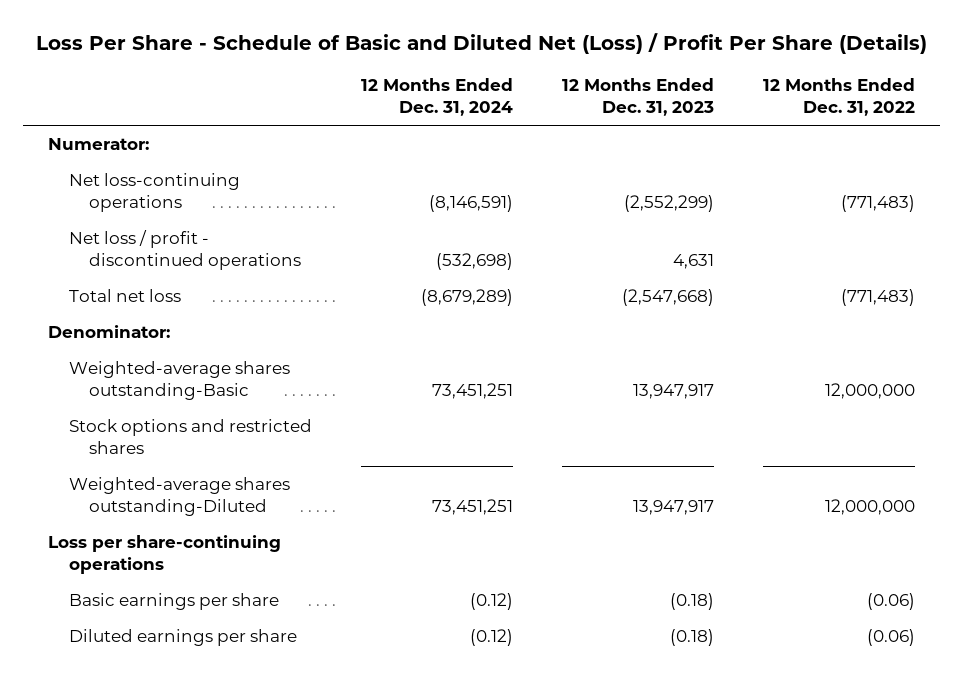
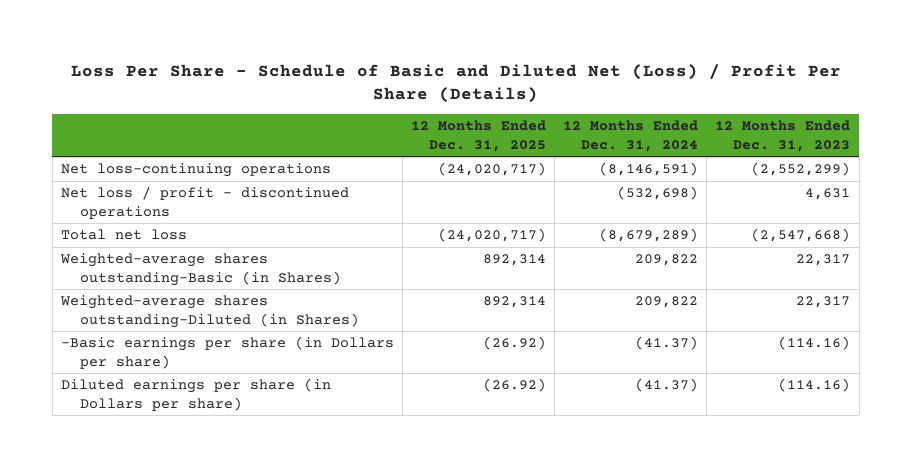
- | 12 Months Ended Dec. 31, 2024 | 12 Months Ended Dec. 31, 2023 | 12 Months Ended Dec. 31, 2022
+ | 12 Months Ended Dec. 31, 2025 | 12 Months Ended Dec. 31, 2024 | 12 Months Ended Dec. 31, 2023
- Numerator:
- Denominator:
- Weighted-average shares outstanding-Basic | 73,451,251 | 13,947,917 | 12,000,000
- Stock options and restricted shares
- Weighted-average shares outstanding-Diluted | 73,451,251 | 13,947,917 | 12,000,000
- Loss per share-continuing operations
- Basic earnings per share | (0.12) | (0.18) | (0.06)
- Diluted earnings per share | (0.12) | (0.18) | (0.06)
+ Weighted-average shares outstanding-Basic (in Shares) | 892,314 | 209,822 | 22,317
+ Weighted-average shares outstanding-Diluted (in Shares) | 892,314 | 209,822 | 22,317
+ -Basic earnings per share (in Dollars per share) | (26.92) | (41.37) | (114.16)
+ Diluted earnings per share (in Dollars per share) | (26.92) | (41.37) | (114.16)

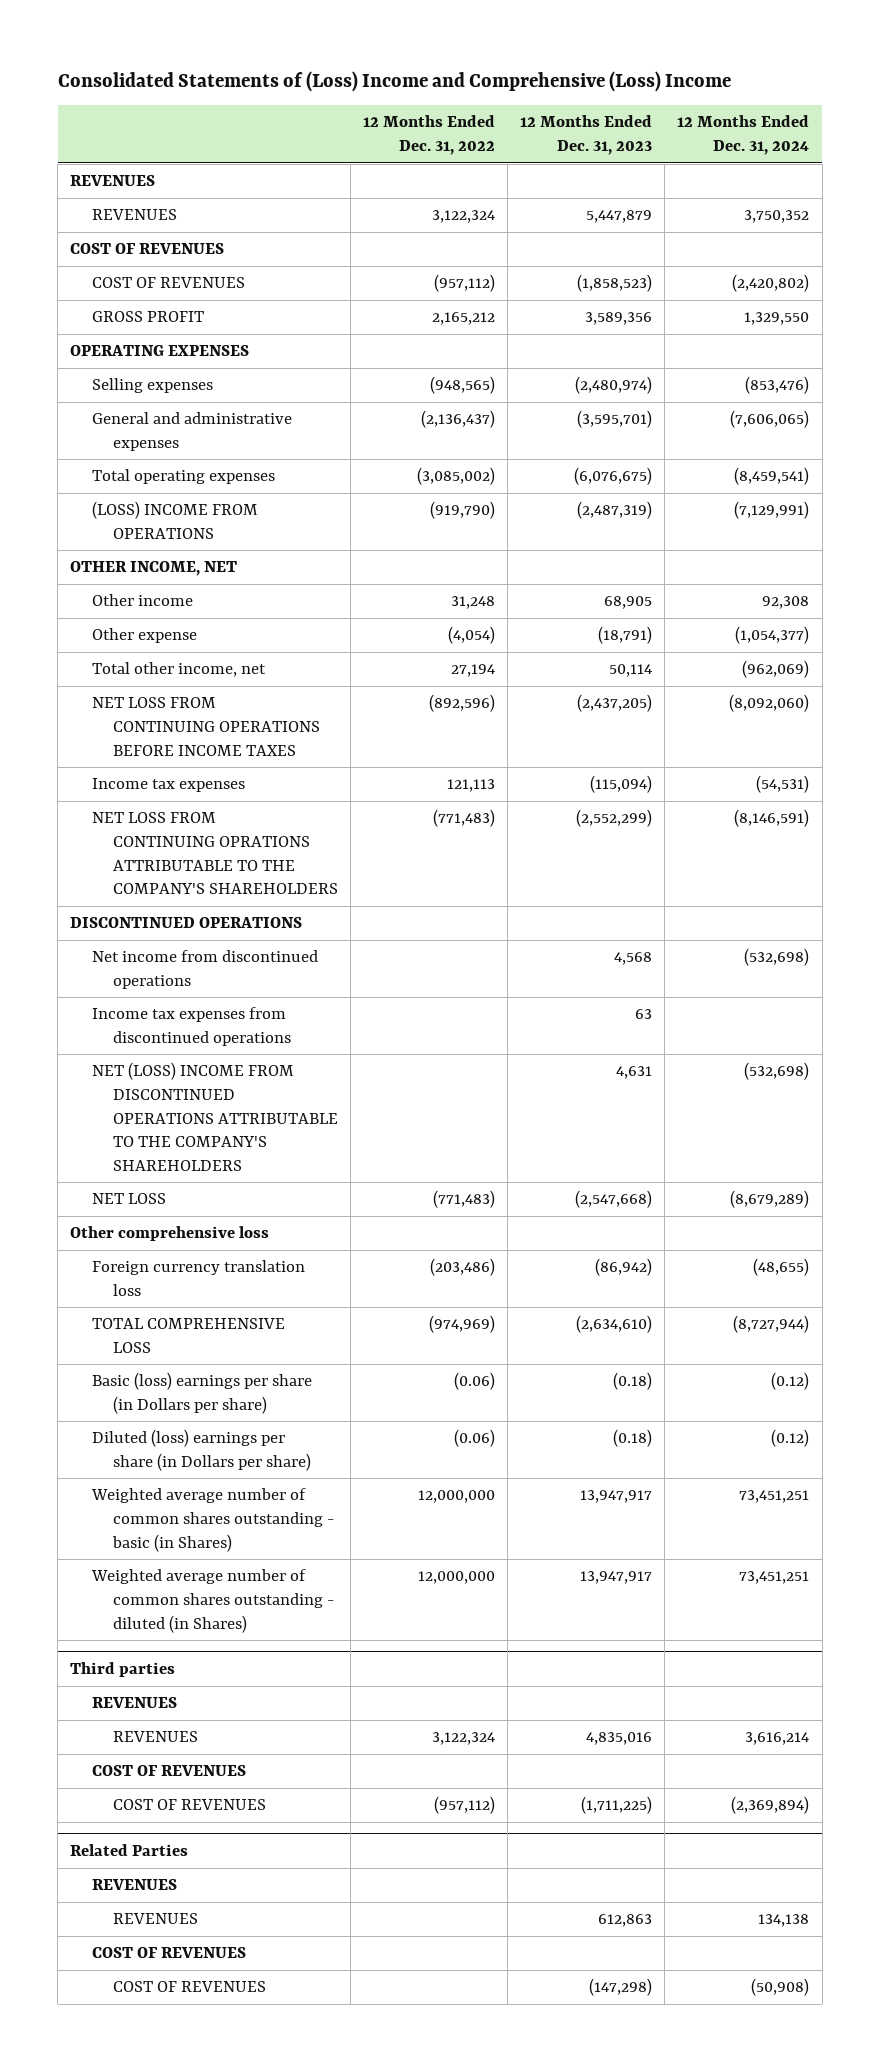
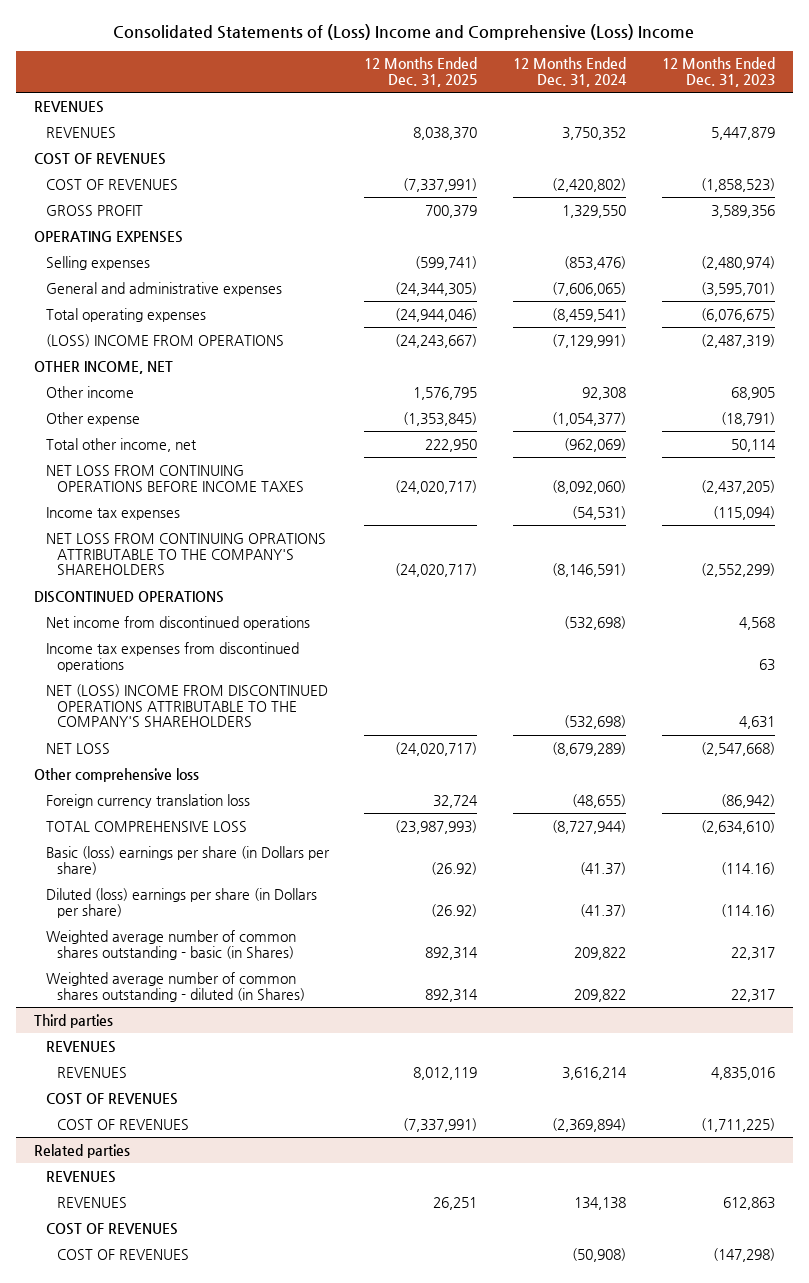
- | 12 Months Ended Dec. 31, 2022 | 12 Months Ended Dec. 31, 2023 | 12 Months Ended Dec. 31, 2024
+ | 12 Months Ended Dec. 31, 2025 | 12 Months Ended Dec. 31, 2024 | 12 Months Ended Dec. 31, 2023
- Basic (loss) earnings per share (in Dollars per share) | (0.06) | (0.18) | (0.12)
- Diluted (loss) earnings per share (in Dollars per share) | (0.06) | (0.18) | (0.12)
- Weighted average number of common shares outstanding - basic (in Shares) | 12,000,000 | 13,947,917 | 73,451,251
- Weighted average number of common shares outstanding - diluted (in Shares) | 12,000,000 | 13,947,917 | 73,451,251
+ Basic (loss) earnings per share (in Dollars per share) | (26.92) | (41.37) | (114.16)
+ Diluted (loss) earnings per share (in Dollars per share) | (26.92) | (41.37) | (114.16)
+ Weighted average number of common shares outstanding - basic (in Shares) | 892,314 | 209,822 | 22,317
+ Weighted average number of common shares outstanding - diluted (in Shares) | 892,314 | 209,822 | 22,317
- Related Parties
+ Related parties

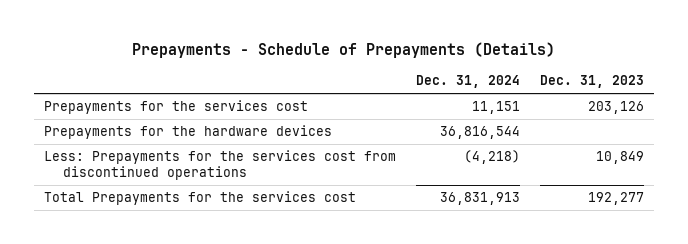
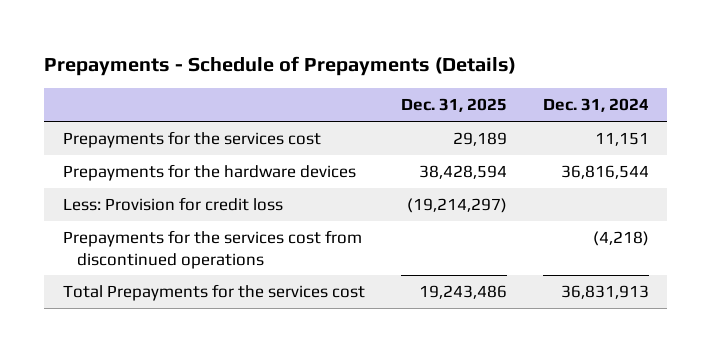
- | Dec. 31, 2024 | Dec. 31, 2023
+ | Dec. 31, 2025 | Dec. 31, 2024
- Less: Prepayments for the services cost from discontinued operations | (4,218) | 10,849
+ Less: Provision for credit loss | (19,214,297) |
+ Prepayments for the services cost from discontinued operations | | (4,218)

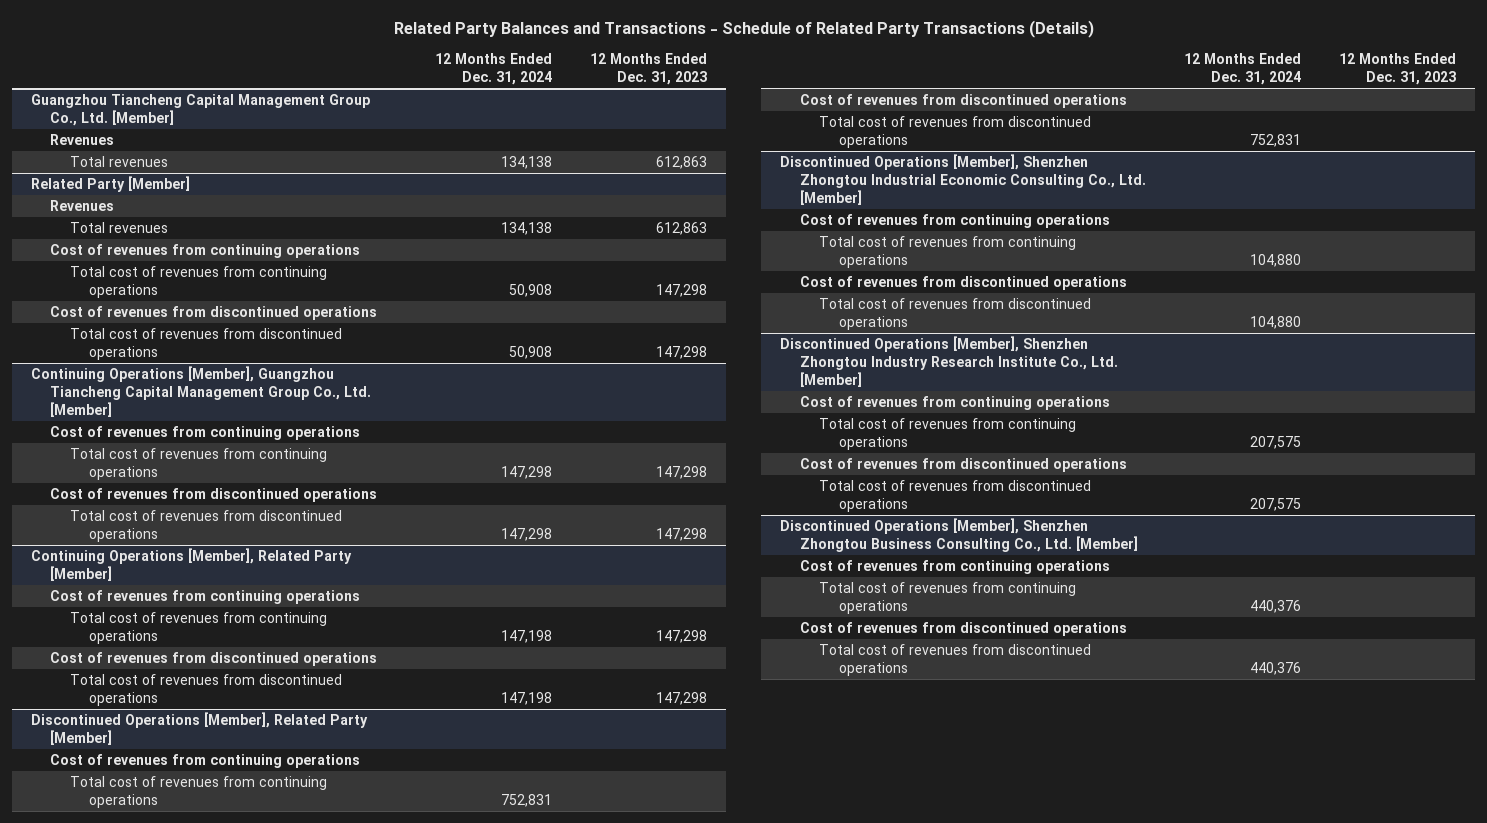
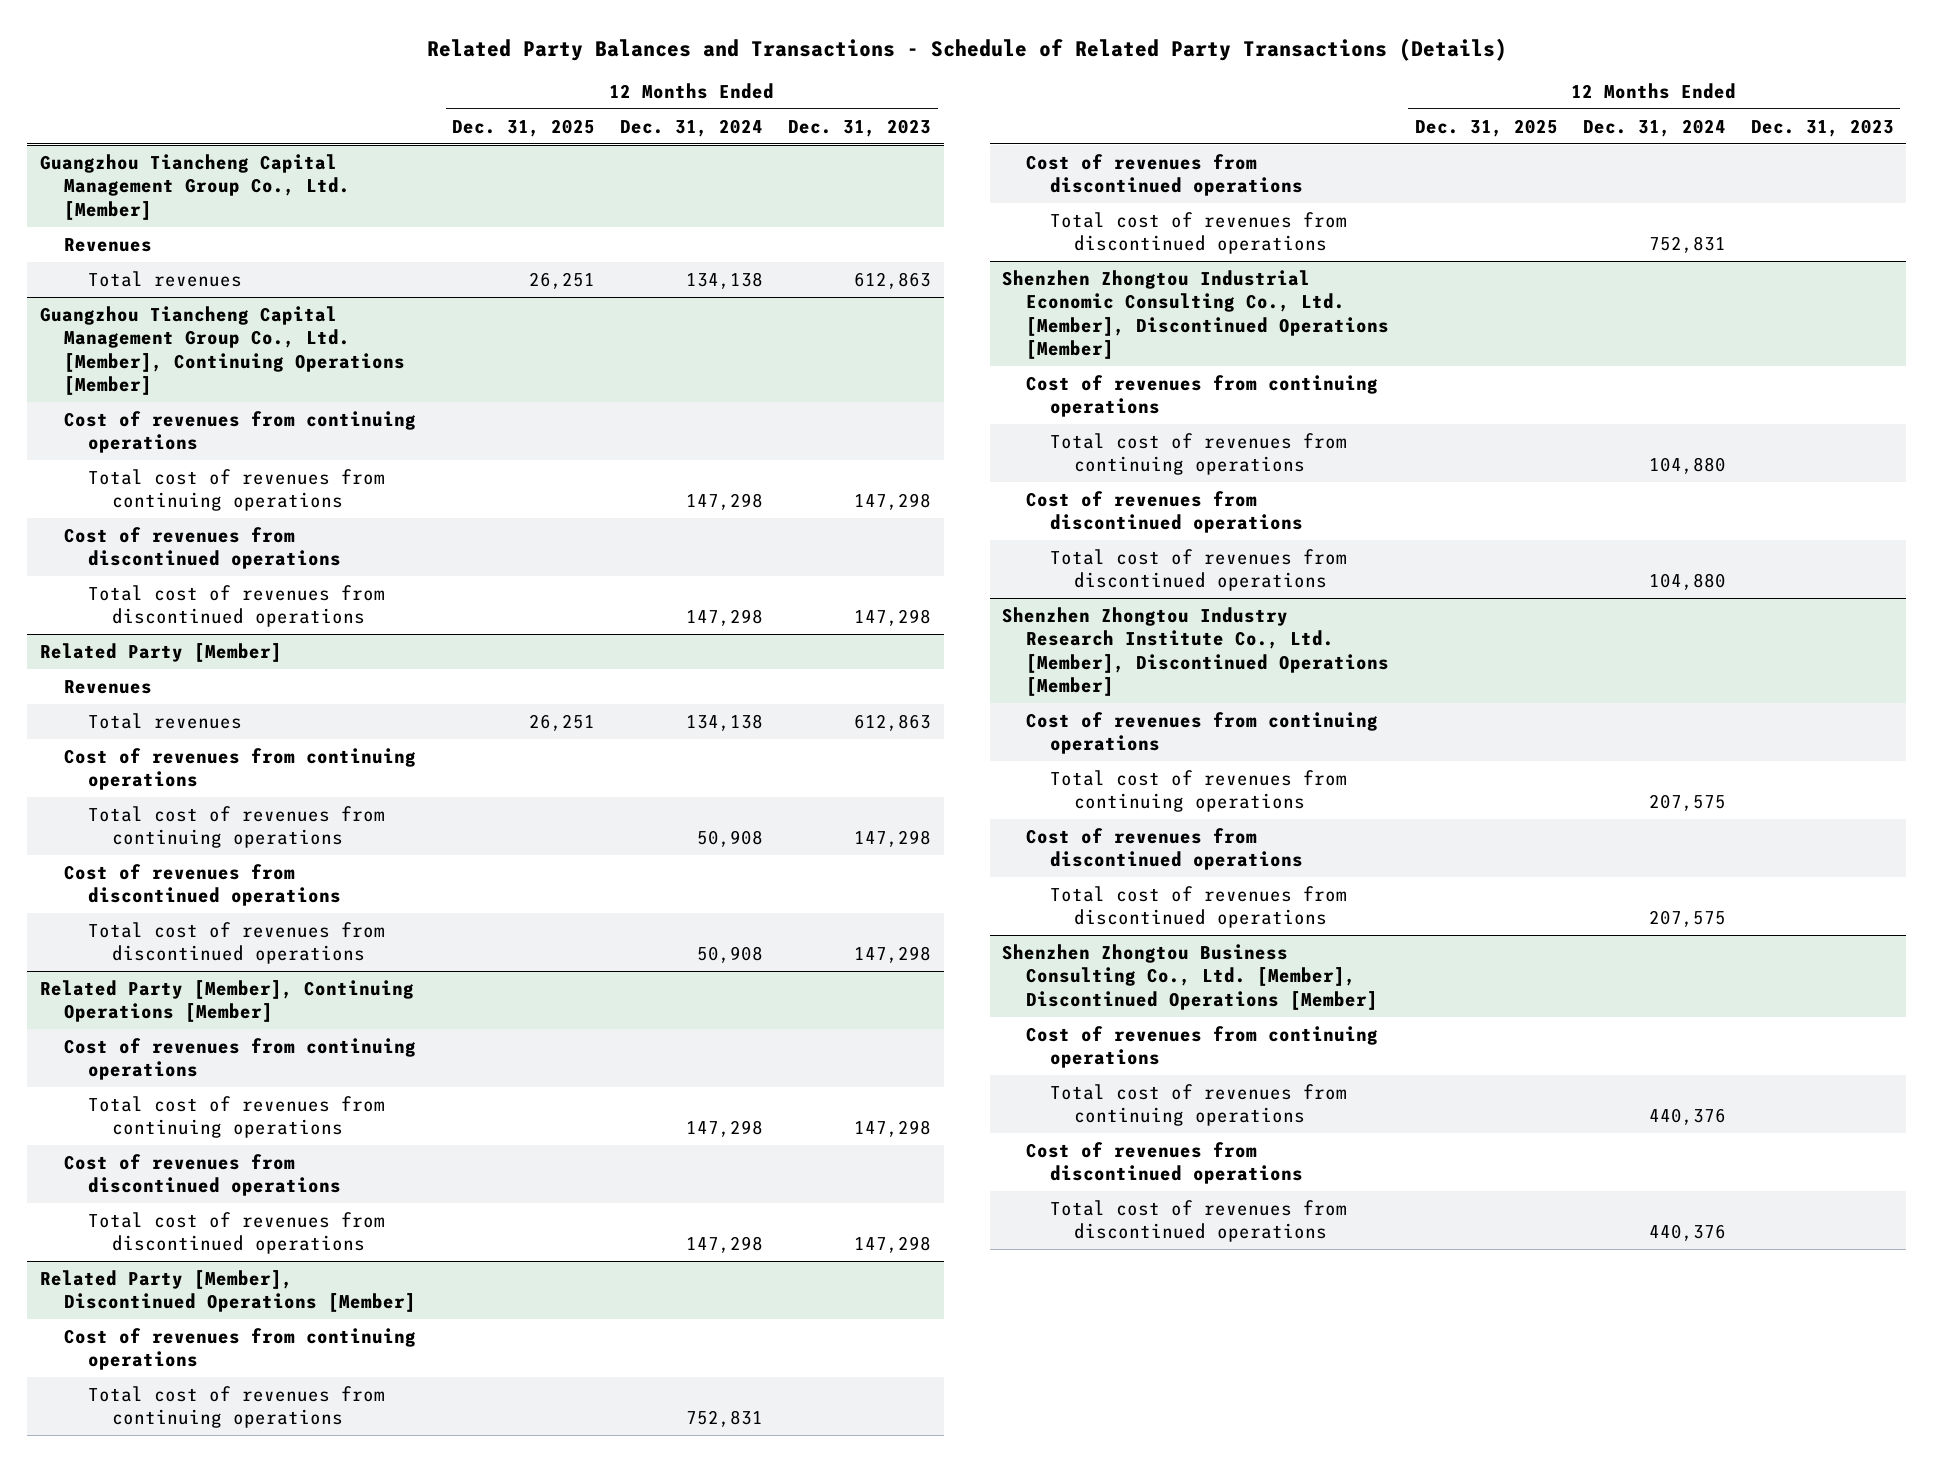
- | 12 Months Ended Dec. 31, 2024 | 12 Months Ended Dec. 31, 2023
+ | 12 Months Ended Dec. 31, 2025 | 12 Months Ended Dec. 31, 2024 | 12 Months Ended Dec. 31, 2023
+ Guangzhou Tiancheng Capital Management Group Co., Ltd. [Member], Continuing Operations [Member]
+ Cost of revenues from continuing operations
+ Total cost of revenues from continuing operations | | 147,298 | 147,298
+ Cost of revenues from discontinued operations
+ Total cost of revenues from discontinued operations | | 147,298 | 147,298
- Continuing Operations [Member], Guangzhou Tiancheng Capital Management Group Co., Ltd. [Member]
+ Related Party [Member], Continuing Operations [Member]
- Continuing Operations [Member], Related Party [Member]
- Cost of revenues from continuing operations
- Total cost of revenues from continuing operations | 147,198 | 147,298
- Cost of revenues from discontinued operations
- Total cost of revenues from discontinued operations | 147,198 | 147,298
- Discontinued Operations [Member], Related Party [Member]
+ Related Party [Member], Discontinued Operations [Member]
- Discontinued Operations [Member], Shenzhen Zhongtou Industrial Economic Consulting Co., Ltd. [Member]
+ Shenzhen Zhongtou Industrial Economic Consulting Co., Ltd. [Member], Discontinued Operations [Member]
- Discontinued Operations [Member], Shenzhen Zhongtou Industry Research Institute Co., Ltd. [Member]
+ Shenzhen Zhongtou Industry Research Institute Co., Ltd. [Member], Discontinued Operations [Member]
- Discontinued Operations [Member], Shenzhen Zhongtou Business Consulting Co., Ltd. [Member]
+ Shenzhen Zhongtou Business Consulting Co., Ltd. [Member], Discontinued Operations [Member]

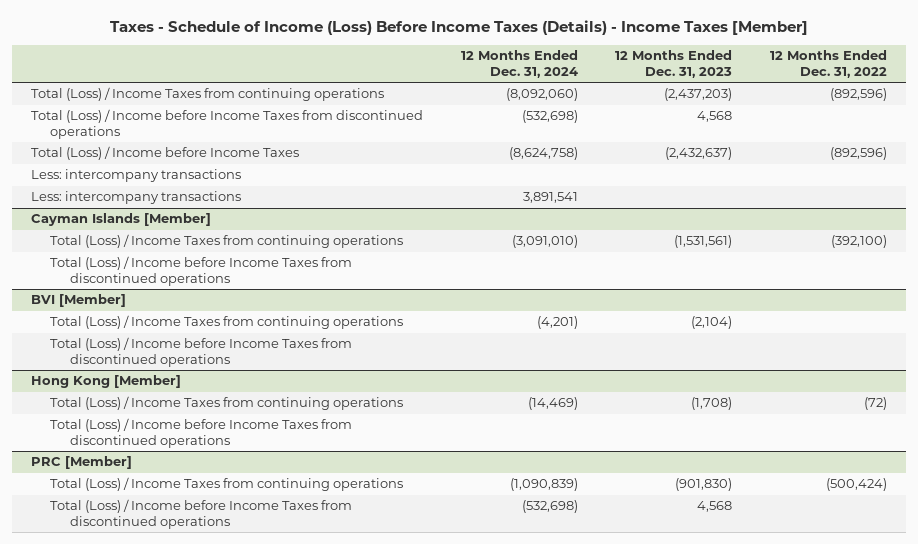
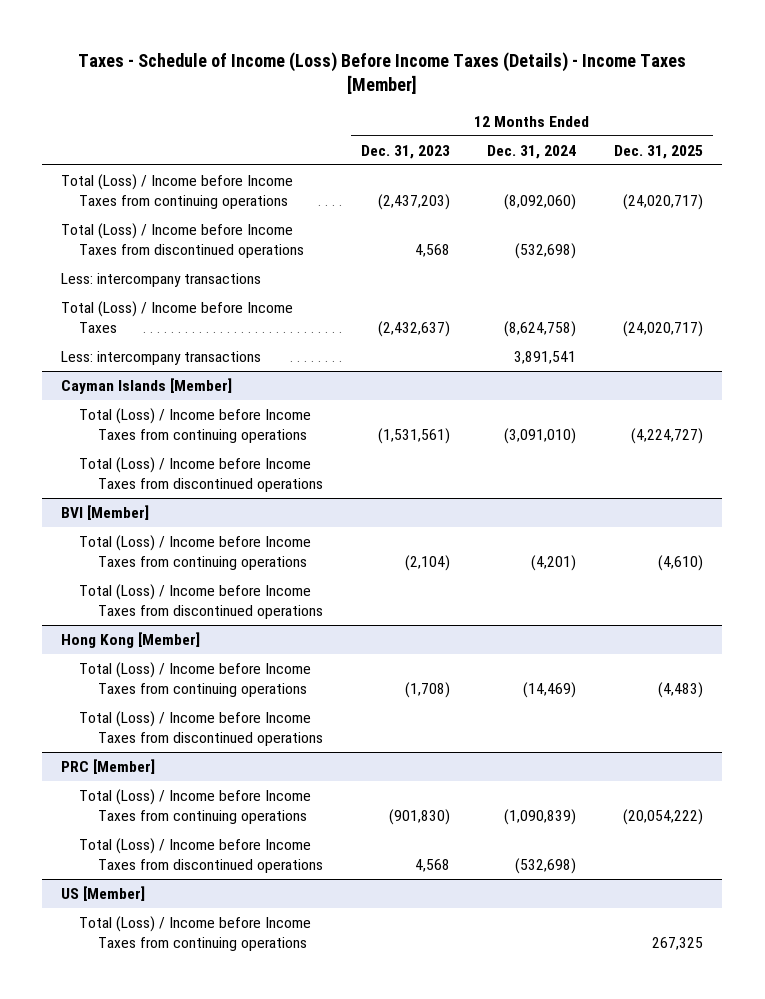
- | 12 Months Ended Dec. 31, 2024 | 12 Months Ended Dec. 31, 2023 | 12 Months Ended Dec. 31, 2022
+ | 12 Months Ended Dec. 31, 2023 | 12 Months Ended Dec. 31, 2024 | 12 Months Ended Dec. 31, 2025
- Total (Loss) / Income Taxes from continuing operations | (8,092,060) | (2,437,203) | (892,596)
+ Total (Loss) / Income before Income Taxes from continuing operations | (2,437,203) | (8,092,060) | (24,020,717)
moved down: Total (Loss) / Income before Income Taxes | (2,432,637) | (8,624,758) | (24,020,717)
@ Cayman Islands [Member]
- Total (Loss) / Income Taxes from continuing operations | (3,091,010) | (1,531,561) | (392,100)
+ Total (Loss) / Income before Income Taxes from continuing operations | (1,531,561) | (3,091,010) | (4,224,727)
@ BVI [Member]
- Total (Loss) / Income Taxes from continuing operations | (4,201) | (2,104) |
+ Total (Loss) / Income before Income Taxes from continuing operations | (2,104) | (4,201) | (4,610)
@ Hong Kong [Member]
- Total (Loss) / Income Taxes from continuing operations | (14,469) | (1,708) | (72)
+ Total (Loss) / Income before Income Taxes from continuing operations | (1,708) | (14,469) | (4,483)
@ PRC [Member]
- Total (Loss) / Income Taxes from continuing operations | (1,090,839) | (901,830) | (500,424)
+ Total (Loss) / Income before Income Taxes from continuing operations | (901,830) | (1,090,839) | (20,054,222)
+ US [Member]
+ Total (Loss) / Income before Income Taxes from continuing operations | | | 267,325

